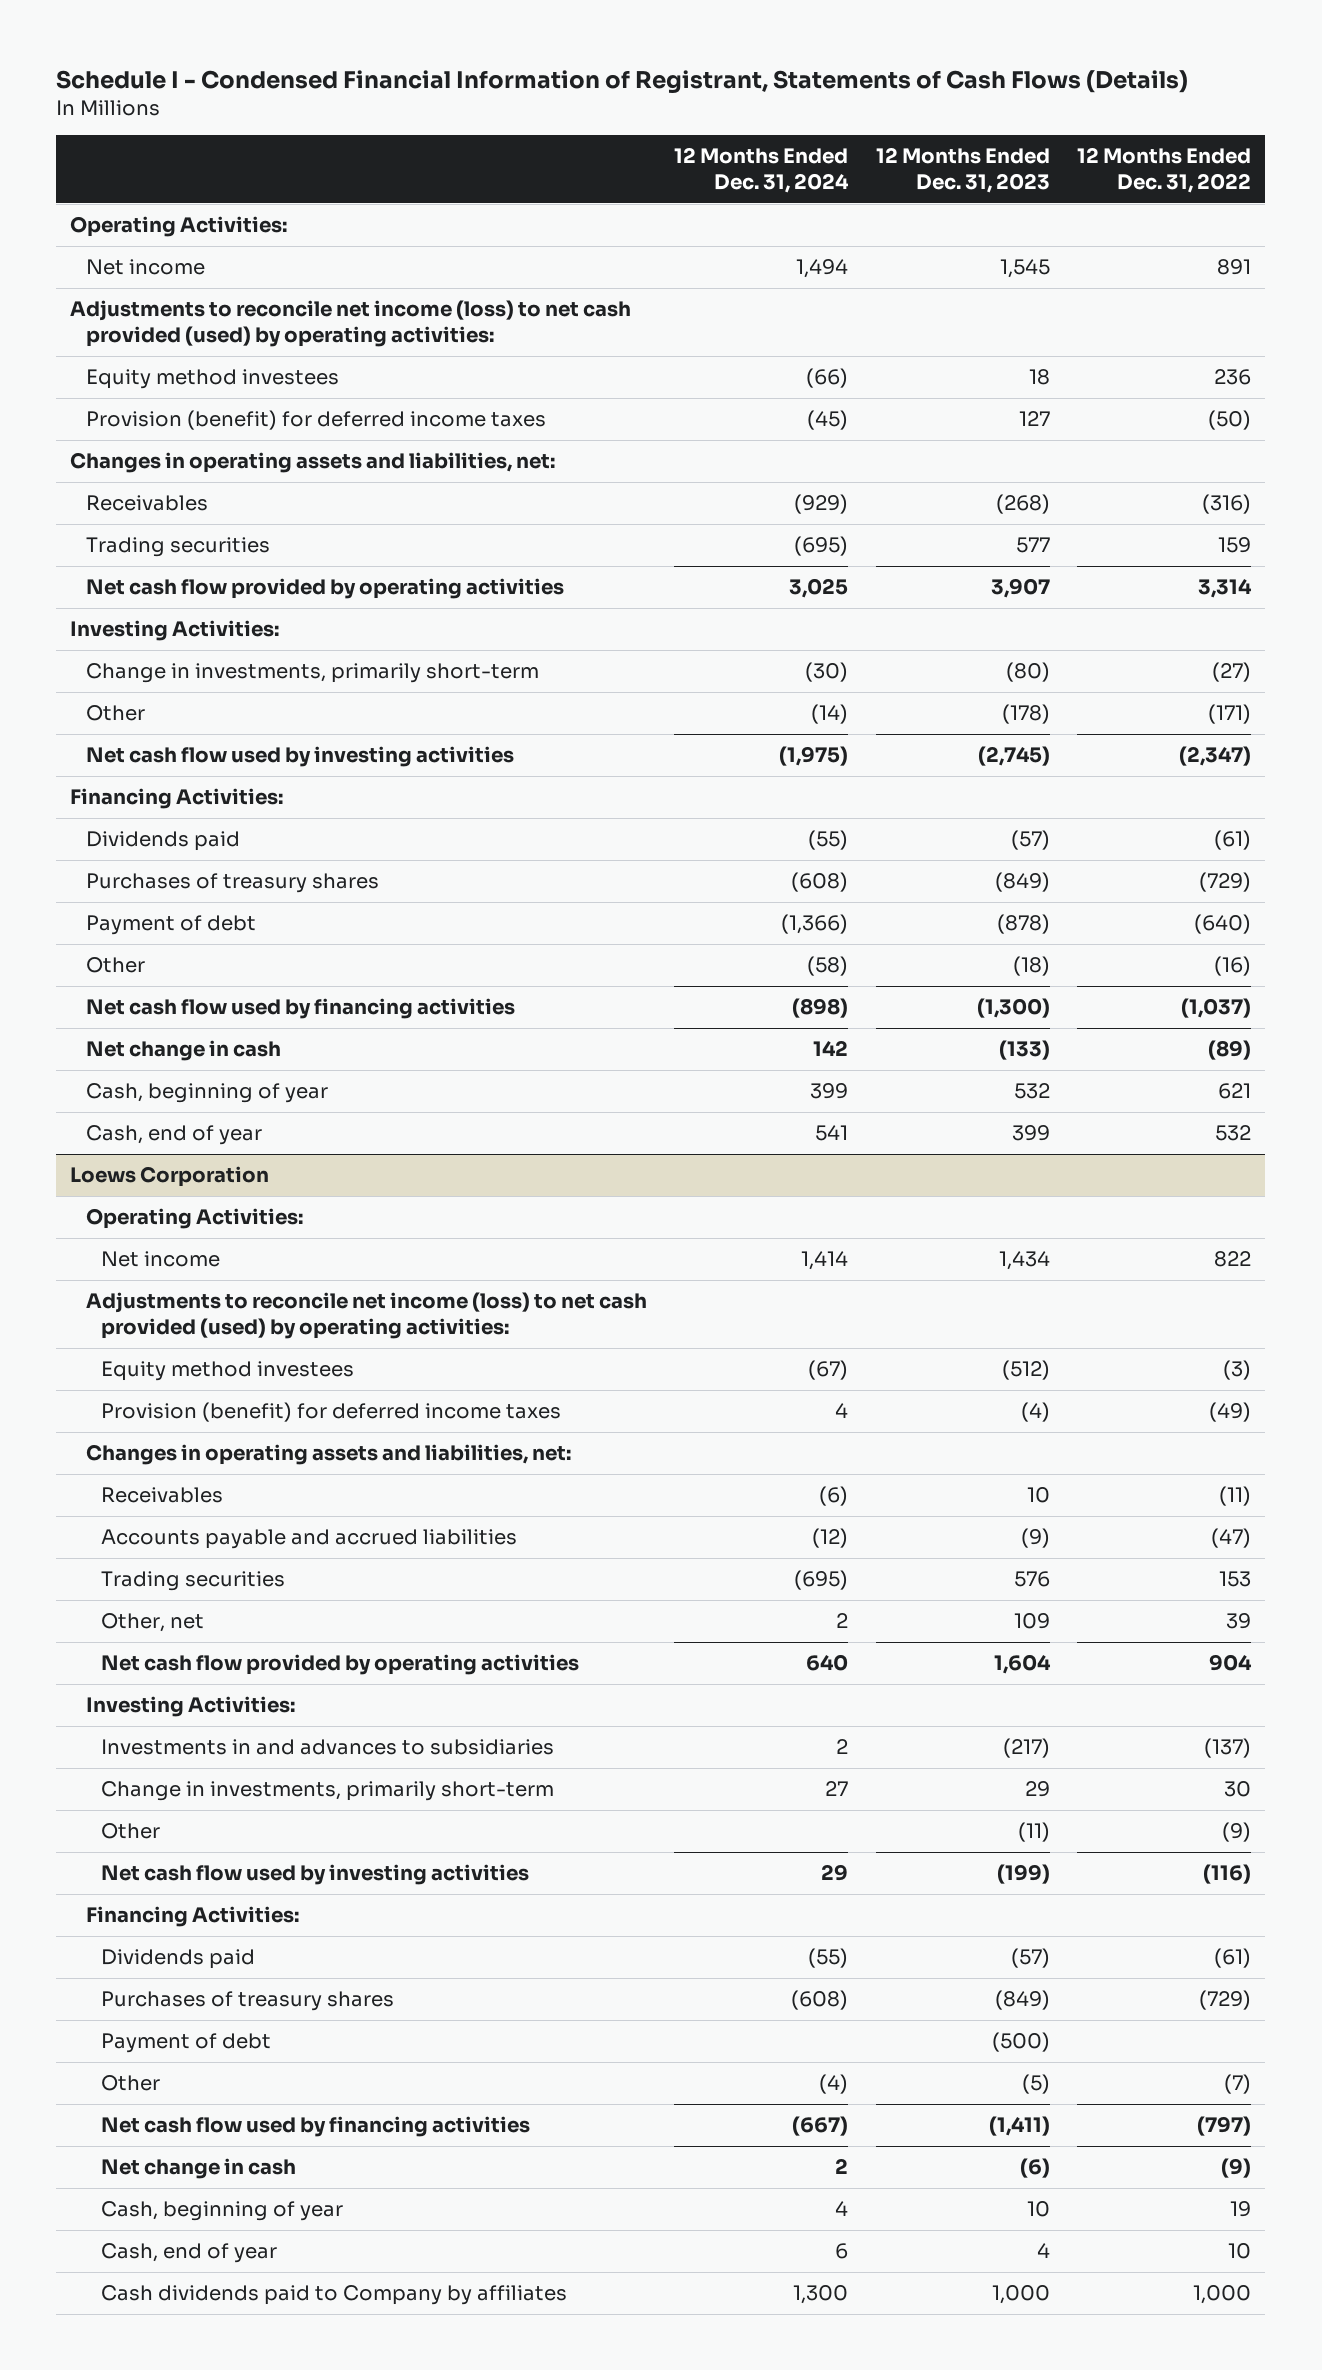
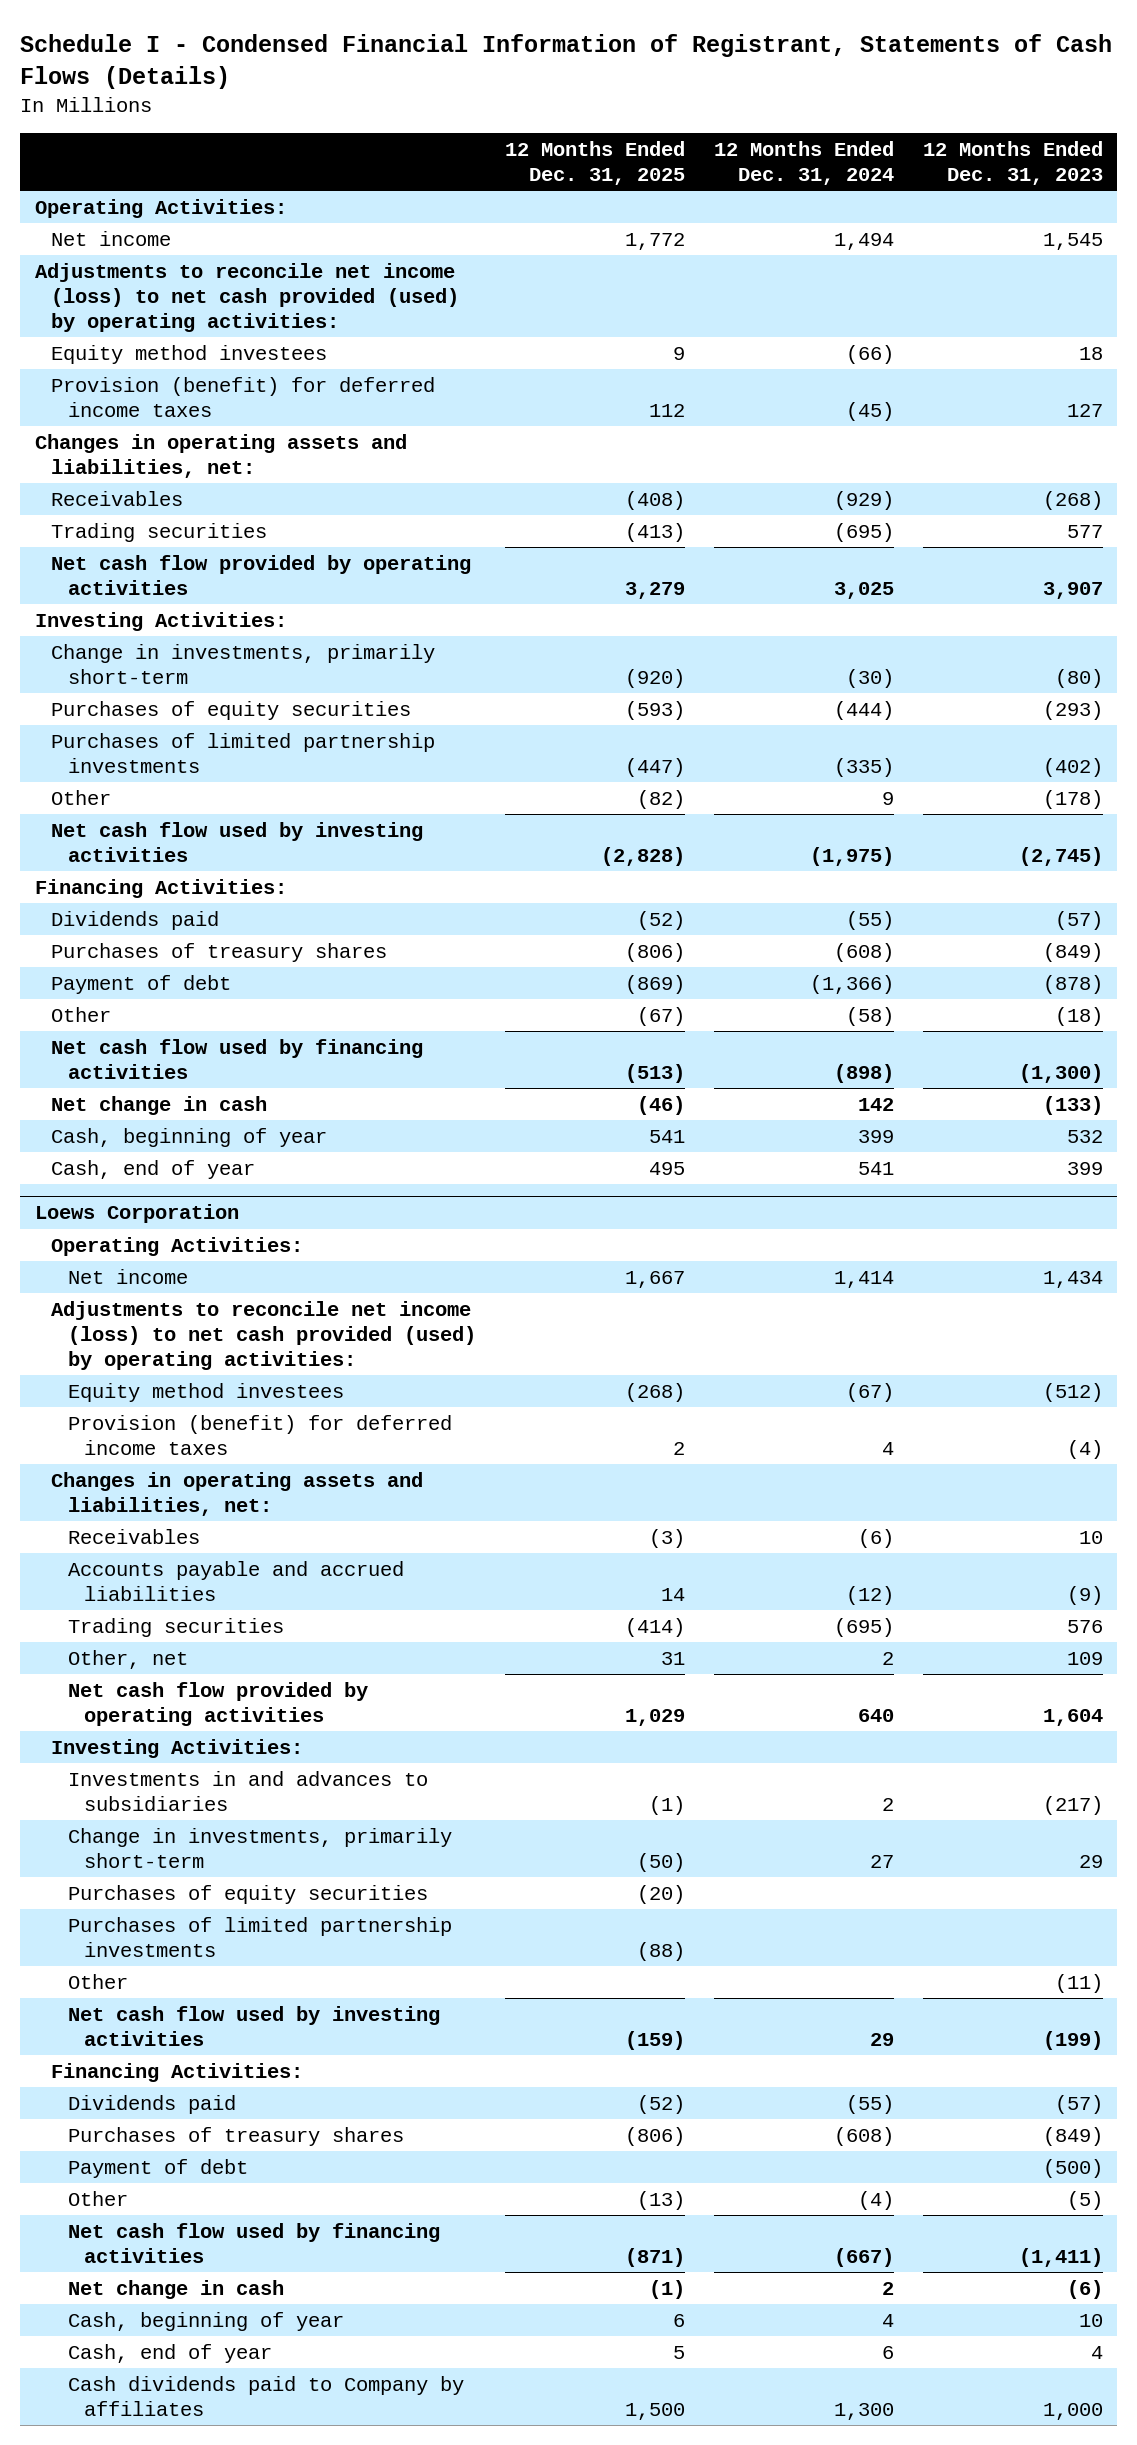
- | 12 Months Ended Dec. 31, 2024 | 12 Months Ended Dec. 31, 2023 | 12 Months Ended Dec. 31, 2022
+ | 12 Months Ended Dec. 31, 2025 | 12 Months Ended Dec. 31, 2024 | 12 Months Ended Dec. 31, 2023
- Other | (14) | (178) | (171)
+ Purchases of equity securities | (593) | (444) | (293)
+ Purchases of limited partnership investments | (447) | (335) | (402)
+ Other | (82) | 9 | (178)
@ Loews Corporation
+ Purchases of equity securities | (20) | |
+ Purchases of limited partnership investments | (88) | |

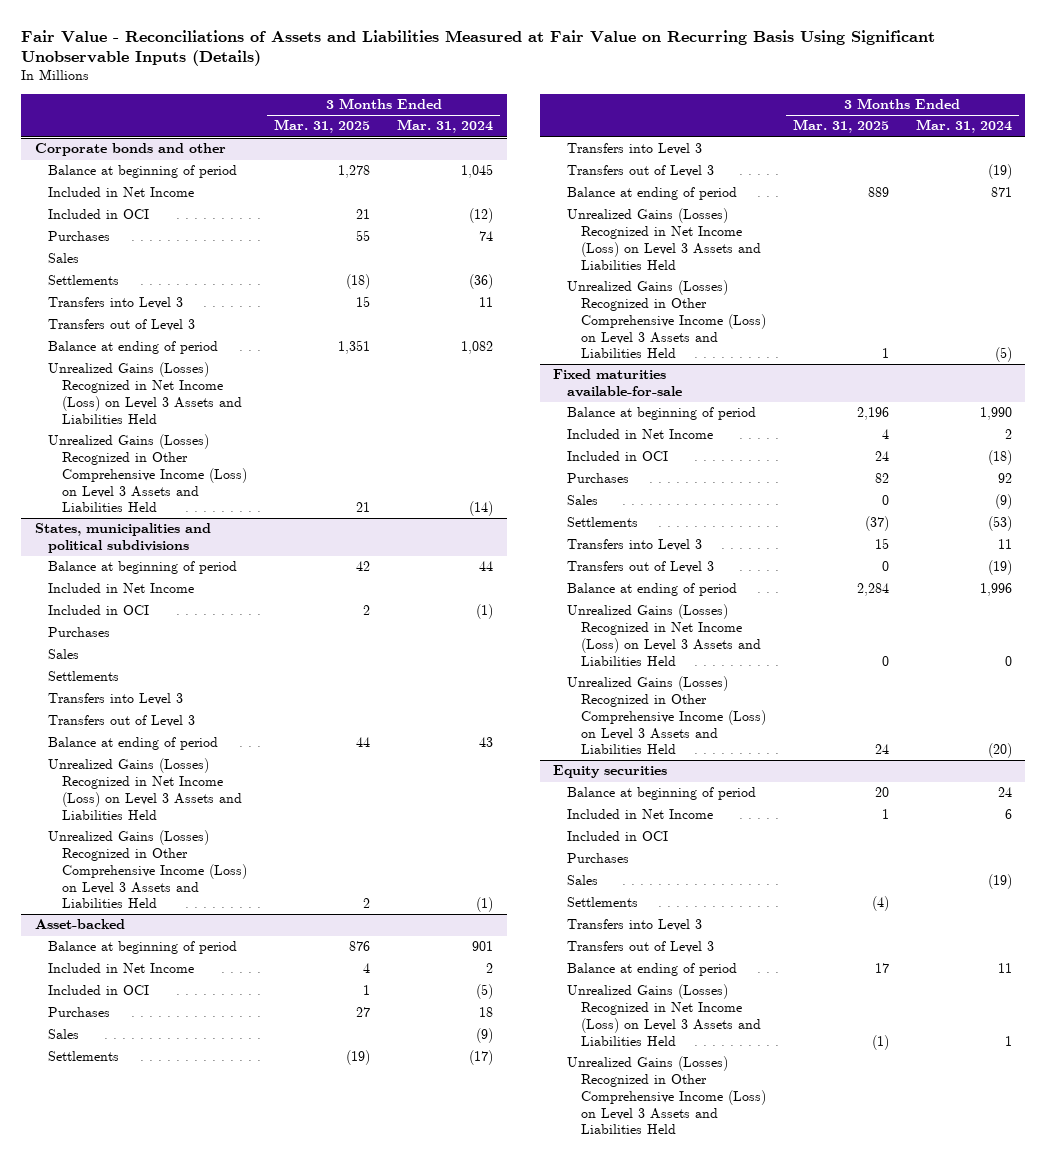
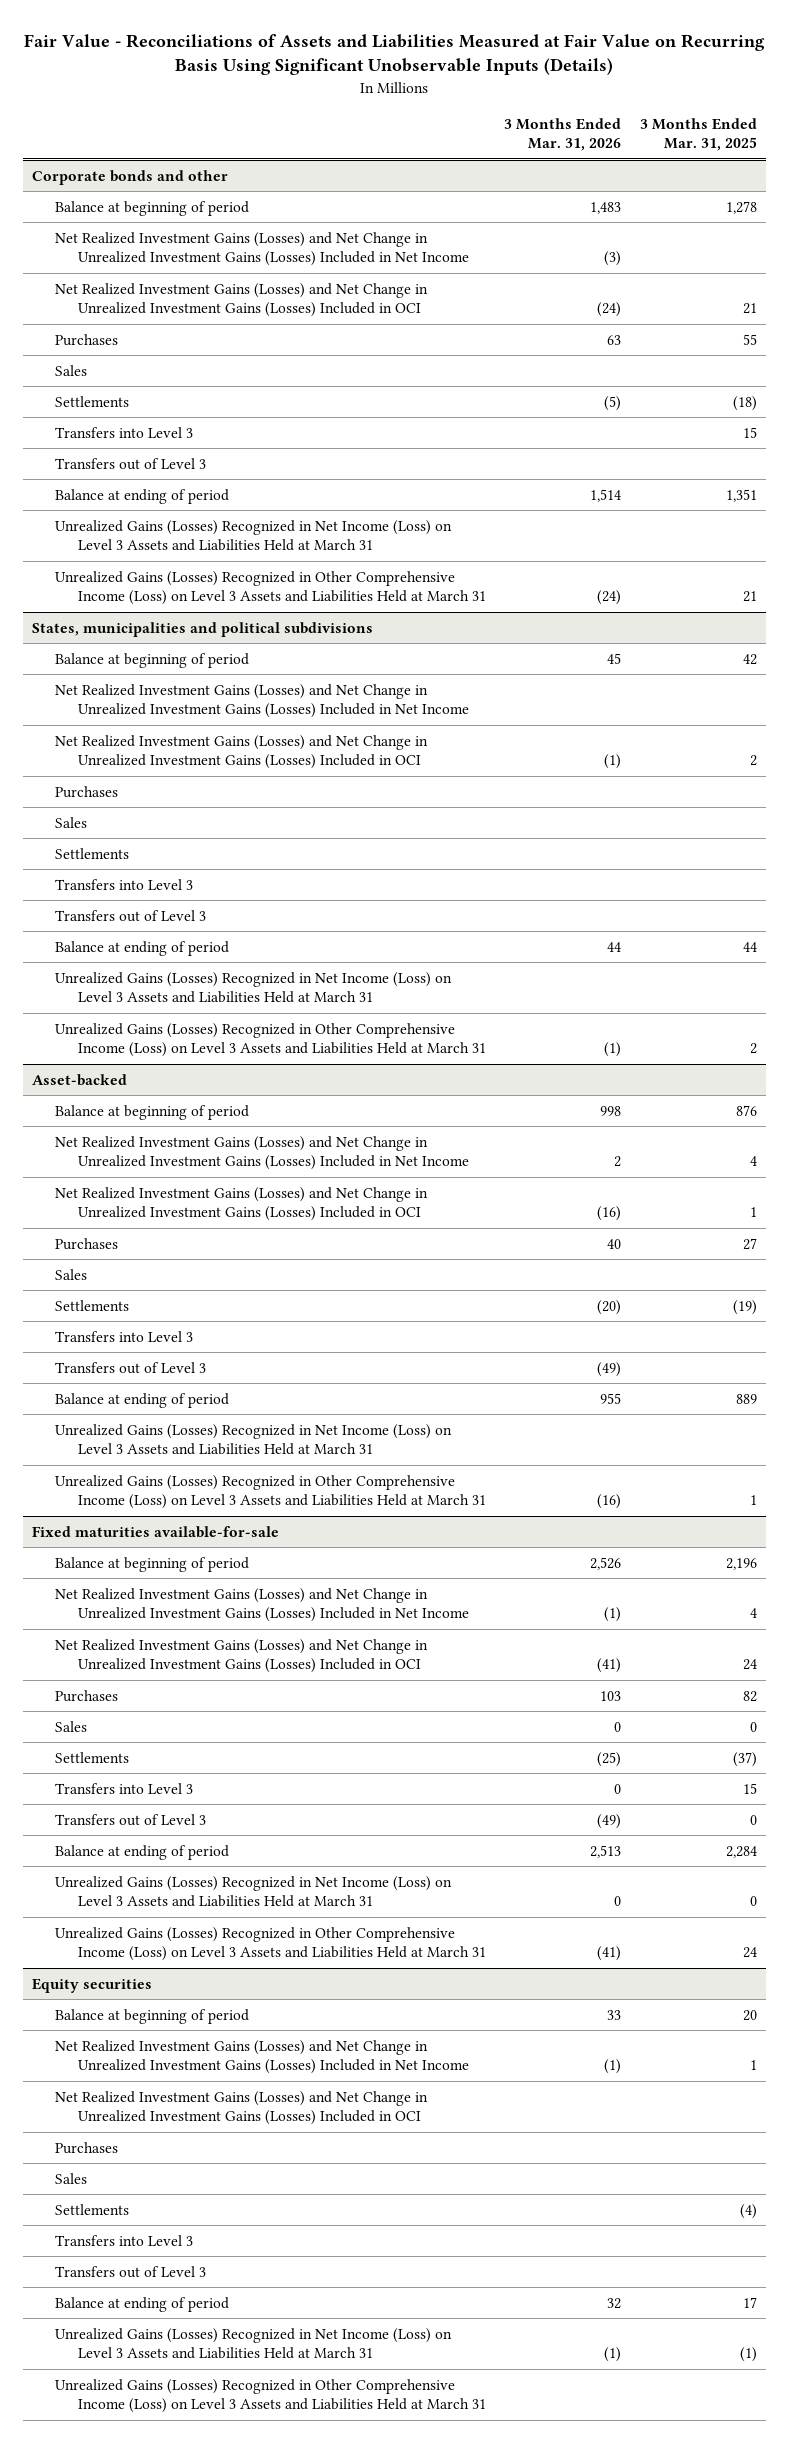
- | 3 Months Ended Mar. 31, 2025 | 3 Months Ended Mar. 31, 2024
+ | 3 Months Ended Mar. 31, 2026 | 3 Months Ended Mar. 31, 2025
@ Corporate bonds and other
- Included in Net Income
- Included in OCI | 21 | (12)
+ Net Realized Investment Gains (Losses) and Net Change in Unrealized Investment Gains (Losses) Included in Net Income | (3) |
+ Net Realized Investment Gains (Losses) and Net Change in Unrealized Investment Gains (Losses) Included in OCI | (24) | 21
- Unrealized Gains (Losses) Recognized in Net Income (Loss) on Level 3 Assets and Liabilities Held
- Unrealized Gains (Losses) Recognized in Other Comprehensive Income (Loss) on Level 3 Assets and Liabilities Held | 21 | (14)
+ Unrealized Gains (Losses) Recognized in Net Income (Loss) on Level 3 Assets and Liabilities Held at March 31
+ Unrealized Gains (Losses) Recognized in Other Comprehensive Income (Loss) on Level 3 Assets and Liabilities Held at March 31 | (24) | 21
@ States, municipalities and political subdivisions
- Included in Net Income
- Included in OCI | 2 | (1)
+ Net Realized Investment Gains (Losses) and Net Change in Unrealized Investment Gains (Losses) Included in Net Income
+ Net Realized Investment Gains (Losses) and Net Change in Unrealized Investment Gains (Losses) Included in OCI | (1) | 2
- Unrealized Gains (Losses) Recognized in Net Income (Loss) on Level 3 Assets and Liabilities Held
- Unrealized Gains (Losses) Recognized in Other Comprehensive Income (Loss) on Level 3 Assets and Liabilities Held | 2 | (1)
+ Unrealized Gains (Losses) Recognized in Net Income (Loss) on Level 3 Assets and Liabilities Held at March 31
+ Unrealized Gains (Losses) Recognized in Other Comprehensive Income (Loss) on Level 3 Assets and Liabilities Held at March 31 | (1) | 2
@ Asset-backed
- Included in Net Income | 4 | 2
- Included in OCI | 1 | (5)
+ Net Realized Investment Gains (Losses) and Net Change in Unrealized Investment Gains (Losses) Included in Net Income | 2 | 4
+ Net Realized Investment Gains (Losses) and Net Change in Unrealized Investment Gains (Losses) Included in OCI | (16) | 1
- Unrealized Gains (Losses) Recognized in Net Income (Loss) on Level 3 Assets and Liabilities Held
- Unrealized Gains (Losses) Recognized in Other Comprehensive Income (Loss) on Level 3 Assets and Liabilities Held | 1 | (5)
+ Unrealized Gains (Losses) Recognized in Net Income (Loss) on Level 3 Assets and Liabilities Held at March 31
+ Unrealized Gains (Losses) Recognized in Other Comprehensive Income (Loss) on Level 3 Assets and Liabilities Held at March 31 | (16) | 1
@ Fixed maturities available-for-sale
- Included in Net Income | 4 | 2
- Included in OCI | 24 | (18)
+ Net Realized Investment Gains (Losses) and Net Change in Unrealized Investment Gains (Losses) Included in Net Income | (1) | 4
+ Net Realized Investment Gains (Losses) and Net Change in Unrealized Investment Gains (Losses) Included in OCI | (41) | 24
- Unrealized Gains (Losses) Recognized in Net Income (Loss) on Level 3 Assets and Liabilities Held | 0 | 0
- Unrealized Gains (Losses) Recognized in Other Comprehensive Income (Loss) on Level 3 Assets and Liabilities Held | 24 | (20)
+ Unrealized Gains (Losses) Recognized in Net Income (Loss) on Level 3 Assets and Liabilities Held at March 31 | 0 | 0
+ Unrealized Gains (Losses) Recognized in Other Comprehensive Income (Loss) on Level 3 Assets and Liabilities Held at March 31 | (41) | 24
@ Equity securities
- Included in Net Income | 1 | 6
- Included in OCI
+ Net Realized Investment Gains (Losses) and Net Change in Unrealized Investment Gains (Losses) Included in Net Income | (1) | 1
+ Net Realized Investment Gains (Losses) and Net Change in Unrealized Investment Gains (Losses) Included in OCI
- Unrealized Gains (Losses) Recognized in Net Income (Loss) on Level 3 Assets and Liabilities Held | (1) | 1
- Unrealized Gains (Losses) Recognized in Other Comprehensive Income (Loss) on Level 3 Assets and Liabilities Held
+ Unrealized Gains (Losses) Recognized in Net Income (Loss) on Level 3 Assets and Liabilities Held at March 31 | (1) | (1)
+ Unrealized Gains (Losses) Recognized in Other Comprehensive Income (Loss) on Level 3 Assets and Liabilities Held at March 31

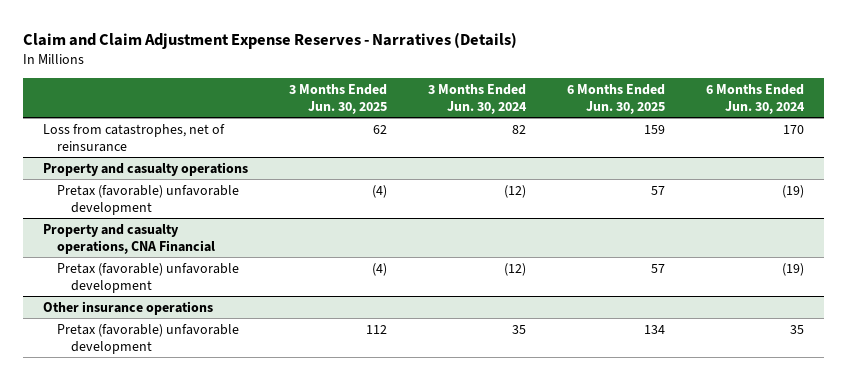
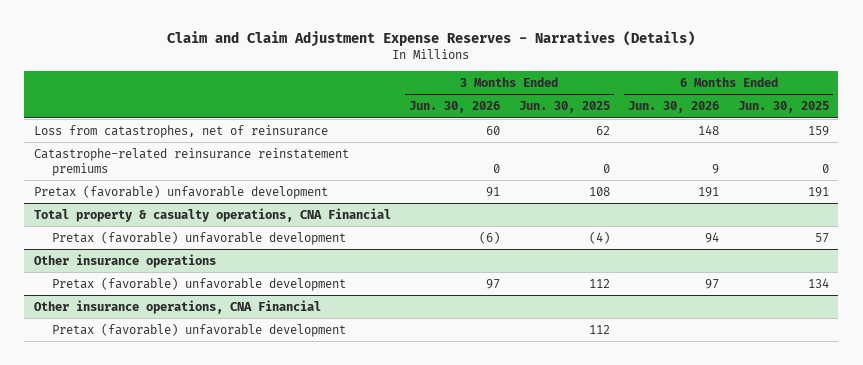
- | 3 Months Ended Jun. 30, 2025 | 3 Months Ended Jun. 30, 2024 | 6 Months Ended Jun. 30, 2025 | 6 Months Ended Jun. 30, 2024
+ | 3 Months Ended Jun. 30, 2026 | 3 Months Ended Jun. 30, 2025 | 6 Months Ended Jun. 30, 2026 | 6 Months Ended Jun. 30, 2025
- Property and casualty operations
- Pretax (favorable) unfavorable development | (4) | (12) | 57 | (19)
- Property and casualty operations, CNA Financial
+ Catastrophe-related reinsurance reinstatement premiums | 0 | 0 | 9 | 0
+ Pretax (favorable) unfavorable development | 91 | 108 | 191 | 191
+ Total property & casualty operations, CNA Financial
+ Other insurance operations, CNA Financial
+ Pretax (favorable) unfavorable development | | 112 | |

